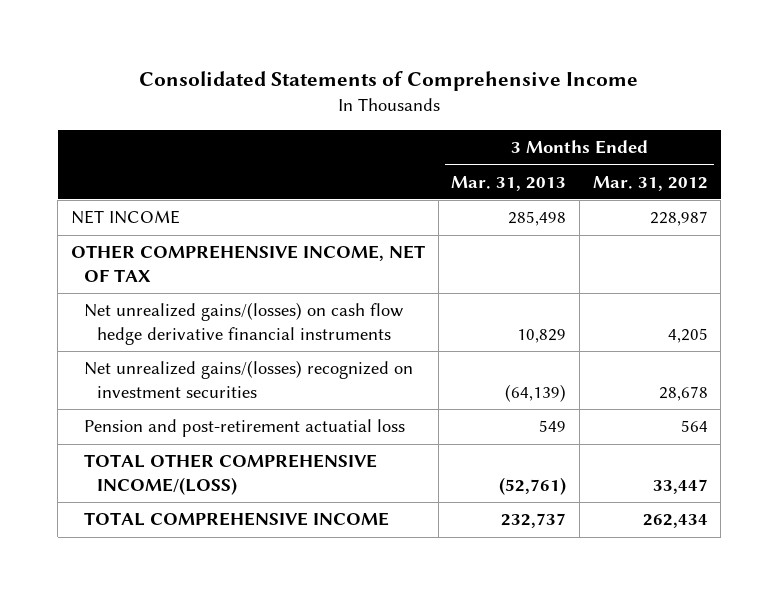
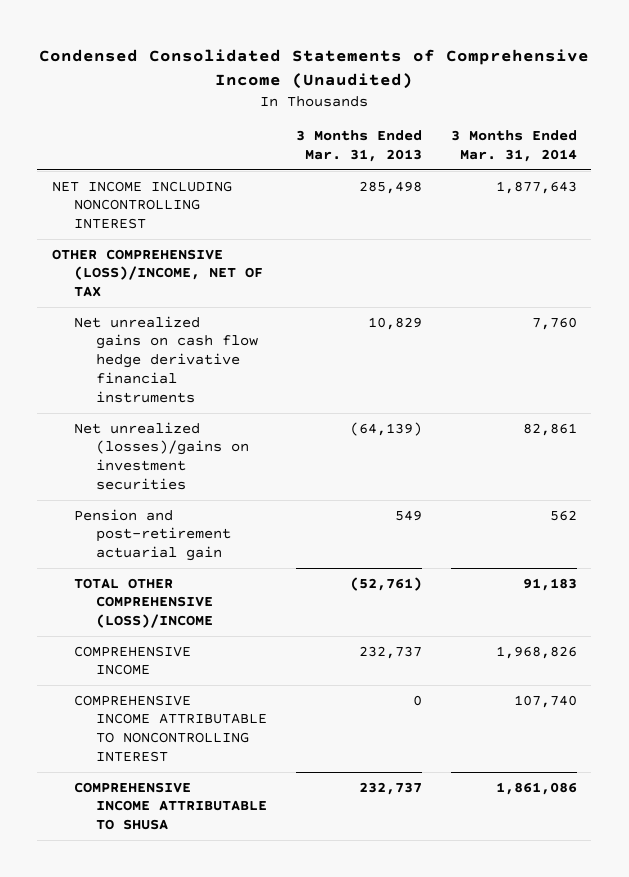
- Consolidated Statements of Comprehensive Income
+ Condensed Consolidated Statements of Comprehensive Income (Unaudited)
- | 3 Months Ended Mar. 31, 2013 | 3 Months Ended Mar. 31, 2012
+ | 3 Months Ended Mar. 31, 2013 | 3 Months Ended Mar. 31, 2014
- NET INCOME | 285,498 | 228,987
- OTHER COMPREHENSIVE INCOME, NET OF TAX
- Net unrealized gains/(losses) on cash flow hedge derivative financial instruments | 10,829 | 4,205
- Net unrealized gains/(losses) recognized on investment securities | (64,139) | 28,678
- Pension and post-retirement actuatial loss | 549 | 564
- TOTAL OTHER COMPREHENSIVE INCOME/(LOSS) | (52,761) | 33,447
- TOTAL COMPREHENSIVE INCOME | 232,737 | 262,434
+ NET INCOME INCLUDING NONCONTROLLING INTEREST | 285,498 | 1,877,643
+ OTHER COMPREHENSIVE (LOSS)/INCOME, NET OF TAX
+ Net unrealized gains on cash flow hedge derivative financial instruments | 10,829 | 7,760
+ Net unrealized (losses)/gains on investment securities | (64,139) | 82,861
+ Pension and post-retirement actuarial gain | 549 | 562
+ TOTAL OTHER COMPREHENSIVE (LOSS)/INCOME | (52,761) | 91,183
+ COMPREHENSIVE INCOME | 232,737 | 1,968,826
+ COMPREHENSIVE INCOME ATTRIBUTABLE TO NONCONTROLLING INTEREST | 0 | 107,740
+ COMPREHENSIVE INCOME ATTRIBUTABLE TO SHUSA | 232,737 | 1,861,086

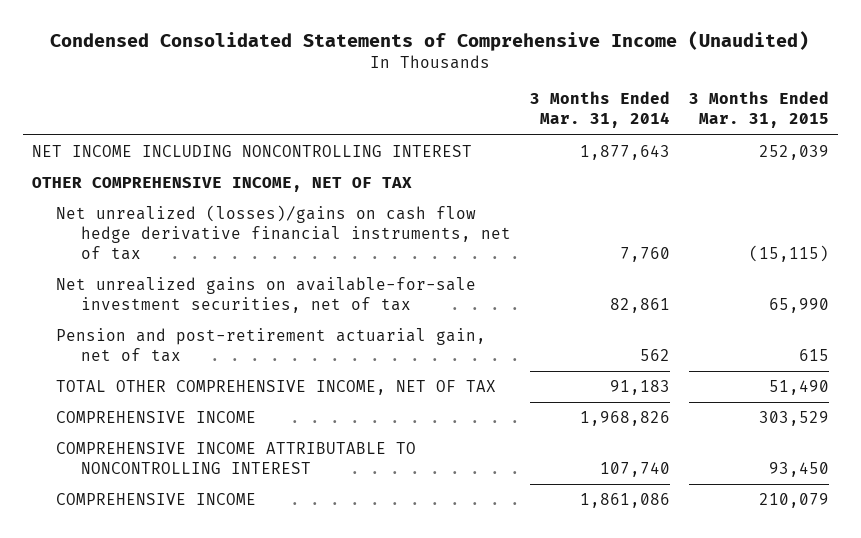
- | 3 Months Ended Mar. 31, 2013 | 3 Months Ended Mar. 31, 2014
+ | 3 Months Ended Mar. 31, 2014 | 3 Months Ended Mar. 31, 2015
- OTHER COMPREHENSIVE (LOSS)/INCOME, NET OF TAX
- Net unrealized gains on cash flow hedge derivative financial instruments | 10,829 | 7,760
- Net unrealized (losses)/gains on investment securities | (64,139) | 82,861
- Pension and post-retirement actuarial gain | 549 | 562
- TOTAL OTHER COMPREHENSIVE (LOSS)/INCOME | (52,761) | 91,183
+ OTHER COMPREHENSIVE INCOME, NET OF TAX
+ Net unrealized (losses)/gains on cash flow hedge derivative financial instruments, net of tax | 7,760 | (15,115)
+ Net unrealized gains on available-for-sale investment securities, net of tax | 82,861 | 65,990
+ Pension and post-retirement actuarial gain, net of tax | 562 | 615
+ TOTAL OTHER COMPREHENSIVE INCOME, NET OF TAX | 91,183 | 51,490
- COMPREHENSIVE INCOME ATTRIBUTABLE TO SHUSA | 232,737 | 1,861,086
+ COMPREHENSIVE INCOME | 1,861,086 | 210,079

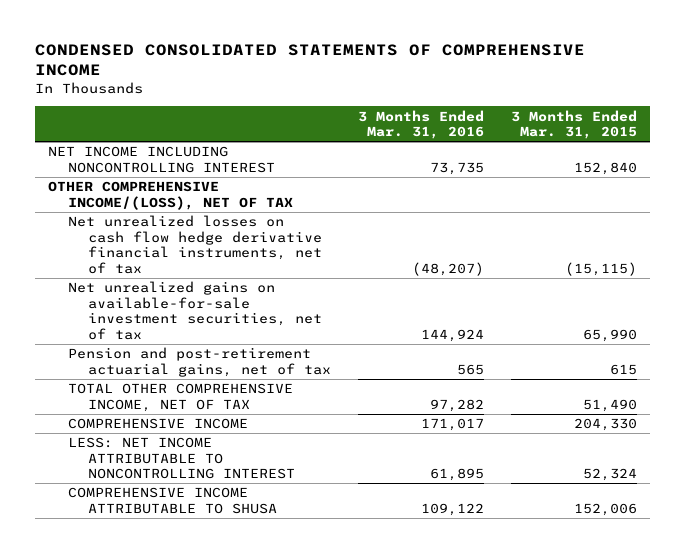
- Condensed Consolidated Statements of Comprehensive Income (Unaudited)
+ CONDENSED CONSOLIDATED STATEMENTS OF COMPREHENSIVE INCOME
- | 3 Months Ended Mar. 31, 2014 | 3 Months Ended Mar. 31, 2015
+ | 3 Months Ended Mar. 31, 2016 | 3 Months Ended Mar. 31, 2015
- NET INCOME INCLUDING NONCONTROLLING INTEREST | 1,877,643 | 252,039
- OTHER COMPREHENSIVE INCOME, NET OF TAX
- Net unrealized (losses)/gains on cash flow hedge derivative financial instruments, net of tax | 7,760 | (15,115)
+ NET INCOME INCLUDING NONCONTROLLING INTEREST | 73,735 | 152,840
+ OTHER COMPREHENSIVE INCOME/(LOSS), NET OF TAX
+ Net unrealized losses on cash flow hedge derivative financial instruments, net of tax | (48,207) | (15,115)
- Pension and post-retirement actuarial gain, net of tax | 562 | 615
+ Pension and post-retirement actuarial gains, net of tax | 565 | 615
- COMPREHENSIVE INCOME | 1,968,826 | 303,529
- COMPREHENSIVE INCOME ATTRIBUTABLE TO NONCONTROLLING INTEREST | 107,740 | 93,450
- COMPREHENSIVE INCOME | 1,861,086 | 210,079
+ COMPREHENSIVE INCOME | 171,017 | 204,330
+ LESS: NET INCOME ATTRIBUTABLE TO NONCONTROLLING INTEREST | 61,895 | 52,324
+ COMPREHENSIVE INCOME ATTRIBUTABLE TO SHUSA | 109,122 | 152,006

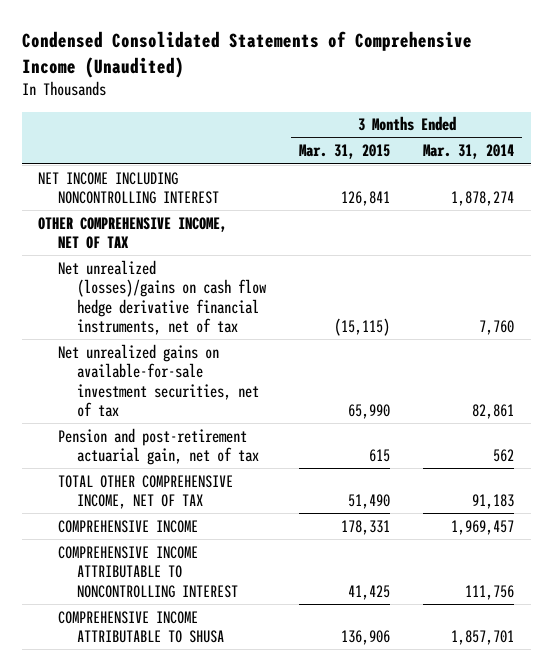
- CONDENSED CONSOLIDATED STATEMENTS OF COMPREHENSIVE INCOME
+ Condensed Consolidated Statements of Comprehensive Income (Unaudited)
- | 3 Months Ended Mar. 31, 2016 | 3 Months Ended Mar. 31, 2015
+ | 3 Months Ended Mar. 31, 2015 | 3 Months Ended Mar. 31, 2014
- NET INCOME INCLUDING NONCONTROLLING INTEREST | 73,735 | 152,840
- OTHER COMPREHENSIVE INCOME/(LOSS), NET OF TAX
- Net unrealized losses on cash flow hedge derivative financial instruments, net of tax | (48,207) | (15,115)
+ NET INCOME INCLUDING NONCONTROLLING INTEREST | 126,841 | 1,878,274
+ OTHER COMPREHENSIVE INCOME, NET OF TAX
+ Net unrealized (losses)/gains on cash flow hedge derivative financial instruments, net of tax | (15,115) | 7,760
- Pension and post-retirement actuarial gains, net of tax | 565 | 615
+ Pension and post-retirement actuarial gain, net of tax | 615 | 562
- COMPREHENSIVE INCOME | 171,017 | 204,330
- LESS: NET INCOME ATTRIBUTABLE TO NONCONTROLLING INTEREST | 61,895 | 52,324
- COMPREHENSIVE INCOME ATTRIBUTABLE TO SHUSA | 109,122 | 152,006
+ COMPREHENSIVE INCOME | 178,331 | 1,969,457
+ COMPREHENSIVE INCOME ATTRIBUTABLE TO NONCONTROLLING INTEREST | 41,425 | 111,756
+ COMPREHENSIVE INCOME ATTRIBUTABLE TO SHUSA | 136,906 | 1,857,701

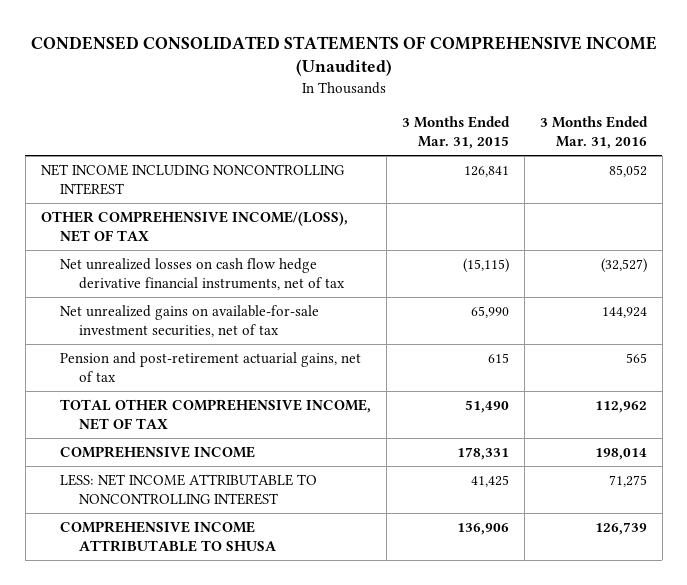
- Condensed Consolidated Statements of Comprehensive Income (Unaudited)
+ CONDENSED CONSOLIDATED STATEMENTS OF COMPREHENSIVE INCOME (Unaudited)
- | 3 Months Ended Mar. 31, 2015 | 3 Months Ended Mar. 31, 2014
+ | 3 Months Ended Mar. 31, 2015 | 3 Months Ended Mar. 31, 2016
- OTHER COMPREHENSIVE INCOME, NET OF TAX
- Net unrealized (losses)/gains on cash flow hedge derivative financial instruments, net of tax | (15,115) | 7,760
+ OTHER COMPREHENSIVE INCOME/(LOSS), NET OF TAX
+ Net unrealized losses on cash flow hedge derivative financial instruments, net of tax | (15,115) | (32,527)
- Pension and post-retirement actuarial gain, net of tax | 615 | 562
+ Pension and post-retirement actuarial gains, net of tax | 615 | 565
- COMPREHENSIVE INCOME ATTRIBUTABLE TO NONCONTROLLING INTEREST | 41,425 | 111,756
+ LESS: NET INCOME ATTRIBUTABLE TO NONCONTROLLING INTEREST | 41,425 | 71,275

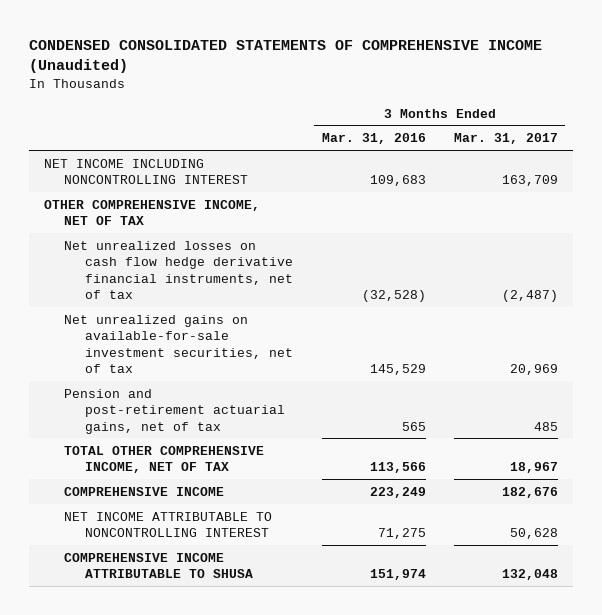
- | 3 Months Ended Mar. 31, 2015 | 3 Months Ended Mar. 31, 2016
+ | 3 Months Ended Mar. 31, 2016 | 3 Months Ended Mar. 31, 2017
- NET INCOME INCLUDING NONCONTROLLING INTEREST | 126,841 | 85,052
- OTHER COMPREHENSIVE INCOME/(LOSS), NET OF TAX
- Net unrealized losses on cash flow hedge derivative financial instruments, net of tax | (15,115) | (32,527)
- Net unrealized gains on available-for-sale investment securities, net of tax | 65,990 | 144,924
+ NET INCOME INCLUDING NONCONTROLLING INTEREST | 109,683 | 163,709
+ OTHER COMPREHENSIVE INCOME, NET OF TAX
+ Net unrealized losses on cash flow hedge derivative financial instruments, net of tax | (32,528) | (2,487)
+ Net unrealized gains on available-for-sale investment securities, net of tax | 145,529 | 20,969
- TOTAL OTHER COMPREHENSIVE INCOME, NET OF TAX | 51,490 | 112,962
- COMPREHENSIVE INCOME | 178,331 | 198,014
- LESS: NET INCOME ATTRIBUTABLE TO NONCONTROLLING INTEREST | 41,425 | 71,275
- COMPREHENSIVE INCOME ATTRIBUTABLE TO SHUSA | 136,906 | 126,739
+ TOTAL OTHER COMPREHENSIVE INCOME, NET OF TAX | 113,566 | 18,967
+ COMPREHENSIVE INCOME | 223,249 | 182,676
+ NET INCOME ATTRIBUTABLE TO NONCONTROLLING INTEREST | 71,275 | 50,628
+ COMPREHENSIVE INCOME ATTRIBUTABLE TO SHUSA | 151,974 | 132,048

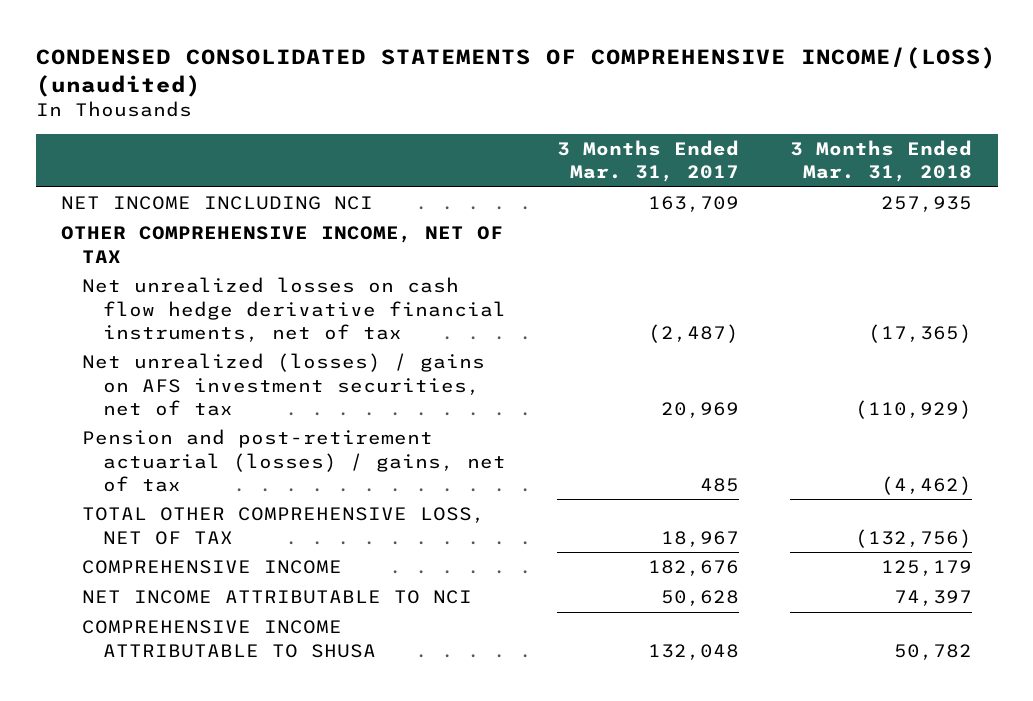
- CONDENSED CONSOLIDATED STATEMENTS OF COMPREHENSIVE INCOME (Unaudited)
+ CONDENSED CONSOLIDATED STATEMENTS OF COMPREHENSIVE INCOME/(LOSS) (unaudited)
- | 3 Months Ended Mar. 31, 2016 | 3 Months Ended Mar. 31, 2017
+ | 3 Months Ended Mar. 31, 2017 | 3 Months Ended Mar. 31, 2018
- NET INCOME INCLUDING NONCONTROLLING INTEREST | 109,683 | 163,709
+ NET INCOME INCLUDING NCI | 163,709 | 257,935
- Net unrealized gains on available-for-sale investment securities, net of tax | 145,529 | 20,969
- Pension and post-retirement actuarial gains, net of tax | 565 | 485
- TOTAL OTHER COMPREHENSIVE INCOME, NET OF TAX | 113,566 | 18,967
+ Net unrealized (losses) / gains on AFS investment securities, net of tax | 20,969 | (110,929)
+ Pension and post-retirement actuarial (losses) / gains, net of tax | 485 | (4,462)
+ TOTAL OTHER COMPREHENSIVE LOSS, NET OF TAX | 18,967 | (132,756)
- NET INCOME ATTRIBUTABLE TO NONCONTROLLING INTEREST | 71,275 | 50,628
+ NET INCOME ATTRIBUTABLE TO NCI | 50,628 | 74,397

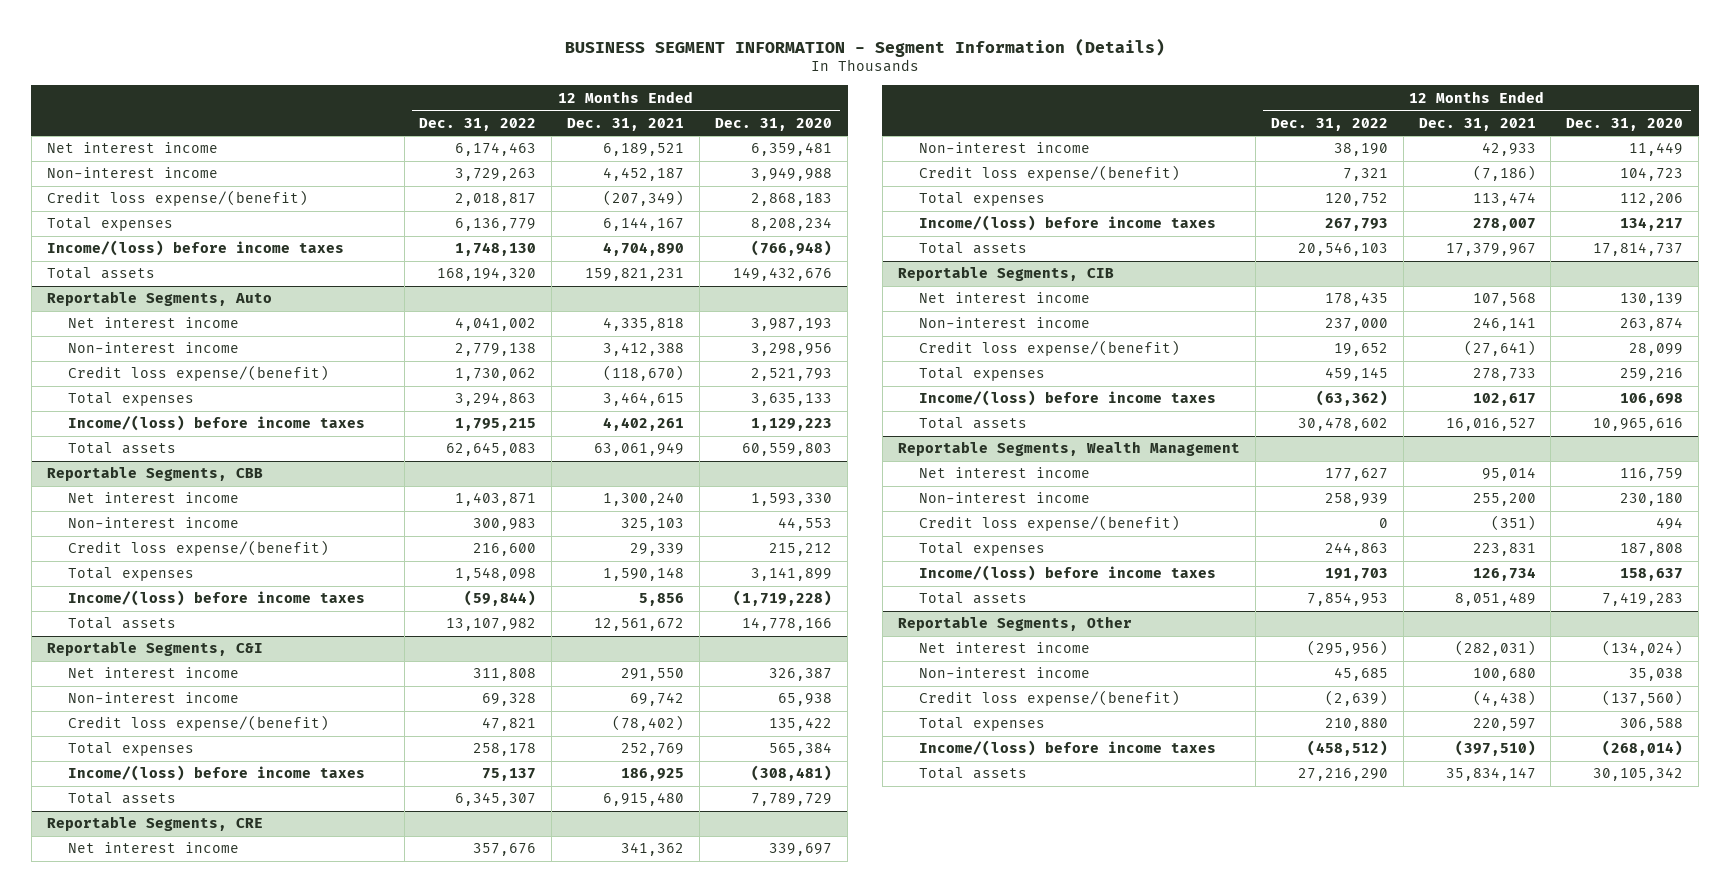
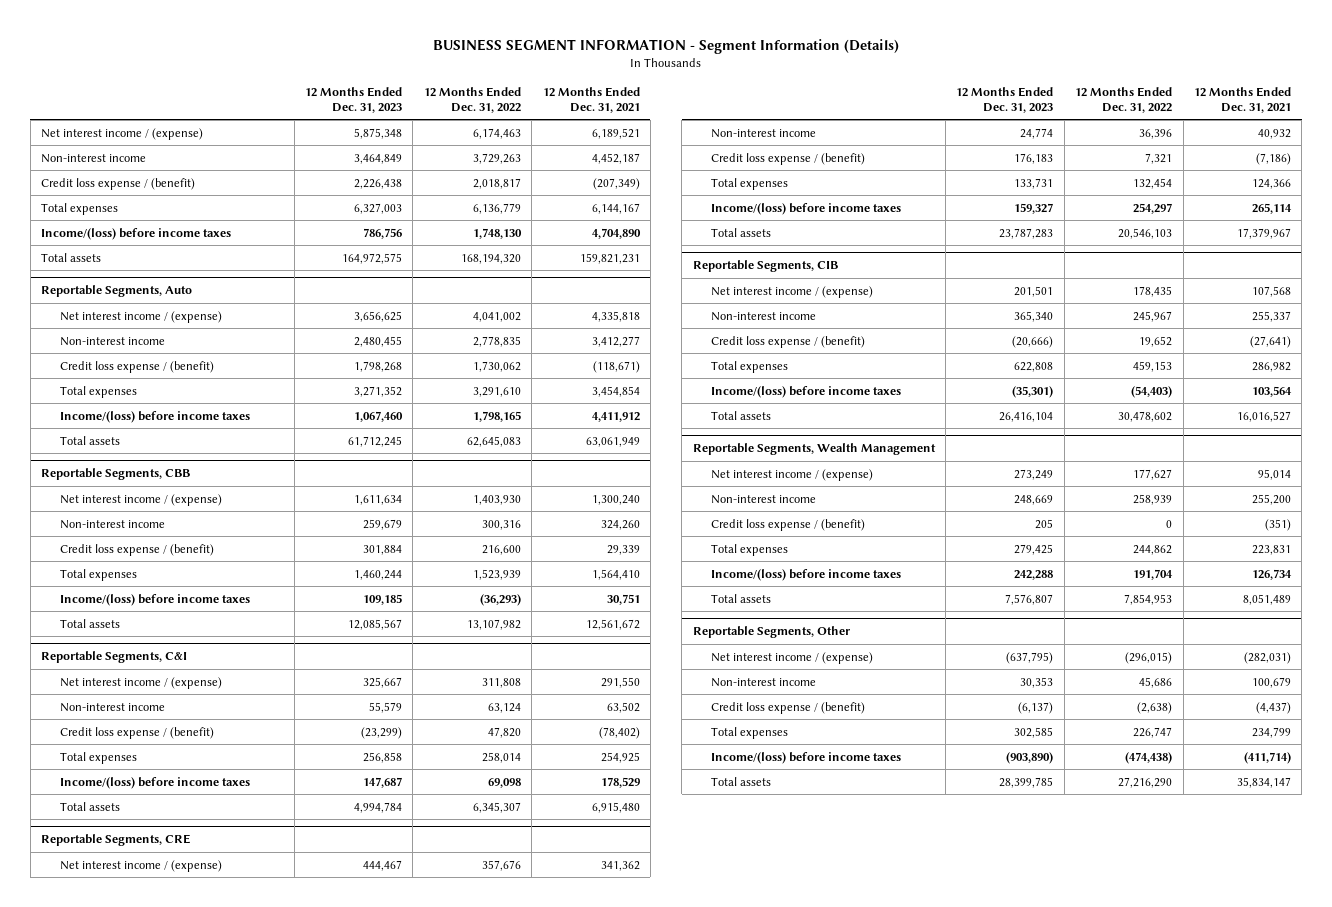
- | 12 Months Ended Dec. 31, 2022 | 12 Months Ended Dec. 31, 2021 | 12 Months Ended Dec. 31, 2020
+ | 12 Months Ended Dec. 31, 2023 | 12 Months Ended Dec. 31, 2022 | 12 Months Ended Dec. 31, 2021
- Net interest income | 6,174,463 | 6,189,521 | 6,359,481
+ Net interest income / (expense) | 5,875,348 | 6,174,463 | 6,189,521
- Credit loss expense/(benefit) | 2,018,817 | (207,349) | 2,868,183
+ Credit loss expense / (benefit) | 2,226,438 | 2,018,817 | (207,349)
@ Reportable Segments, Auto
- Net interest income | 4,041,002 | 4,335,818 | 3,987,193
- Non-interest income | 2,779,138 | 3,412,388 | 3,298,956
- Credit loss expense/(benefit) | 1,730,062 | (118,670) | 2,521,793
- Total expenses | 3,294,863 | 3,464,615 | 3,635,133
- Income/(loss) before income taxes | 1,795,215 | 4,402,261 | 1,129,223
+ Net interest income / (expense) | 3,656,625 | 4,041,002 | 4,335,818
+ Non-interest income | 2,480,455 | 2,778,835 | 3,412,277
+ Credit loss expense / (benefit) | 1,798,268 | 1,730,062 | (118,671)
+ Total expenses | 3,271,352 | 3,291,610 | 3,454,854
+ Income/(loss) before income taxes | 1,067,460 | 1,798,165 | 4,411,912
@ Reportable Segments, CBB
- Net interest income | 1,403,871 | 1,300,240 | 1,593,330
- Non-interest income | 300,983 | 325,103 | 44,553
- Credit loss expense/(benefit) | 216,600 | 29,339 | 215,212
- Total expenses | 1,548,098 | 1,590,148 | 3,141,899
- Income/(loss) before income taxes | (59,844) | 5,856 | (1,719,228)
+ Net interest income / (expense) | 1,611,634 | 1,403,930 | 1,300,240
+ Non-interest income | 259,679 | 300,316 | 324,260
+ Credit loss expense / (benefit) | 301,884 | 216,600 | 29,339
+ Total expenses | 1,460,244 | 1,523,939 | 1,564,410
+ Income/(loss) before income taxes | 109,185 | (36,293) | 30,751
@ Reportable Segments, C&I
- Net interest income | 311,808 | 291,550 | 326,387
- Non-interest income | 69,328 | 69,742 | 65,938
- Credit loss expense/(benefit) | 47,821 | (78,402) | 135,422
- Total expenses | 258,178 | 252,769 | 565,384
- Income/(loss) before income taxes | 75,137 | 186,925 | (308,481)
+ Net interest income / (expense) | 325,667 | 311,808 | 291,550
+ Non-interest income | 55,579 | 63,124 | 63,502
+ Credit loss expense / (benefit) | (23,299) | 47,820 | (78,402)
+ Total expenses | 256,858 | 258,014 | 254,925
+ Income/(loss) before income taxes | 147,687 | 69,098 | 178,529
@ Reportable Segments, CRE
- Net interest income | 357,676 | 341,362 | 339,697
- Non-interest income | 38,190 | 42,933 | 11,449
- Credit loss expense/(benefit) | 7,321 | (7,186) | 104,723
- Total expenses | 120,752 | 113,474 | 112,206
- Income/(loss) before income taxes | 267,793 | 278,007 | 134,217
+ Net interest income / (expense) | 444,467 | 357,676 | 341,362
+ Non-interest income | 24,774 | 36,396 | 40,932
+ Credit loss expense / (benefit) | 176,183 | 7,321 | (7,186)
+ Total expenses | 133,731 | 132,454 | 124,366
+ Income/(loss) before income taxes | 159,327 | 254,297 | 265,114
@ Reportable Segments, CIB
- Net interest income | 178,435 | 107,568 | 130,139
- Non-interest income | 237,000 | 246,141 | 263,874
- Credit loss expense/(benefit) | 19,652 | (27,641) | 28,099
- Total expenses | 459,145 | 278,733 | 259,216
- Income/(loss) before income taxes | (63,362) | 102,617 | 106,698
+ Net interest income / (expense) | 201,501 | 178,435 | 107,568
+ Non-interest income | 365,340 | 245,967 | 255,337
+ Credit loss expense / (benefit) | (20,666) | 19,652 | (27,641)
+ Total expenses | 622,808 | 459,153 | 286,982
+ Income/(loss) before income taxes | (35,301) | (54,403) | 103,564
@ Reportable Segments, Wealth Management
- Net interest income | 177,627 | 95,014 | 116,759
+ Net interest income / (expense) | 273,249 | 177,627 | 95,014
- Credit loss expense/(benefit) | 0 | (351) | 494
- Total expenses | 244,863 | 223,831 | 187,808
- Income/(loss) before income taxes | 191,703 | 126,734 | 158,637
+ Credit loss expense / (benefit) | 205 | 0 | (351)
+ Total expenses | 279,425 | 244,862 | 223,831
+ Income/(loss) before income taxes | 242,288 | 191,704 | 126,734
@ Reportable Segments, Other
- Net interest income | (295,956) | (282,031) | (134,024)
- Non-interest income | 45,685 | 100,680 | 35,038
- Credit loss expense/(benefit) | (2,639) | (4,438) | (137,560)
- Total expenses | 210,880 | 220,597 | 306,588
- Income/(loss) before income taxes | (458,512) | (397,510) | (268,014)
+ Net interest income / (expense) | (637,795) | (296,015) | (282,031)
+ Non-interest income | 30,353 | 45,686 | 100,679
+ Credit loss expense / (benefit) | (6,137) | (2,638) | (4,437)
+ Total expenses | 302,585 | 226,747 | 234,799
+ Income/(loss) before income taxes | (903,890) | (474,438) | (411,714)

